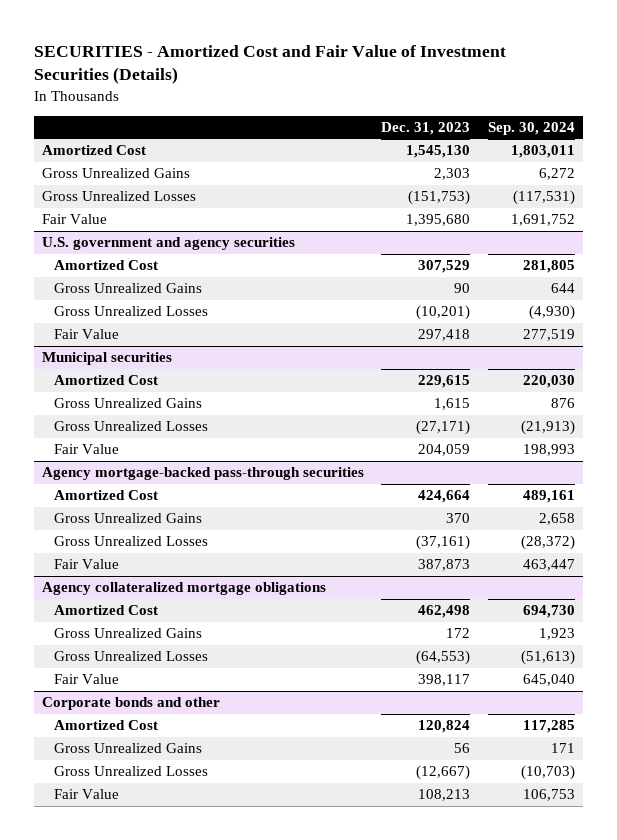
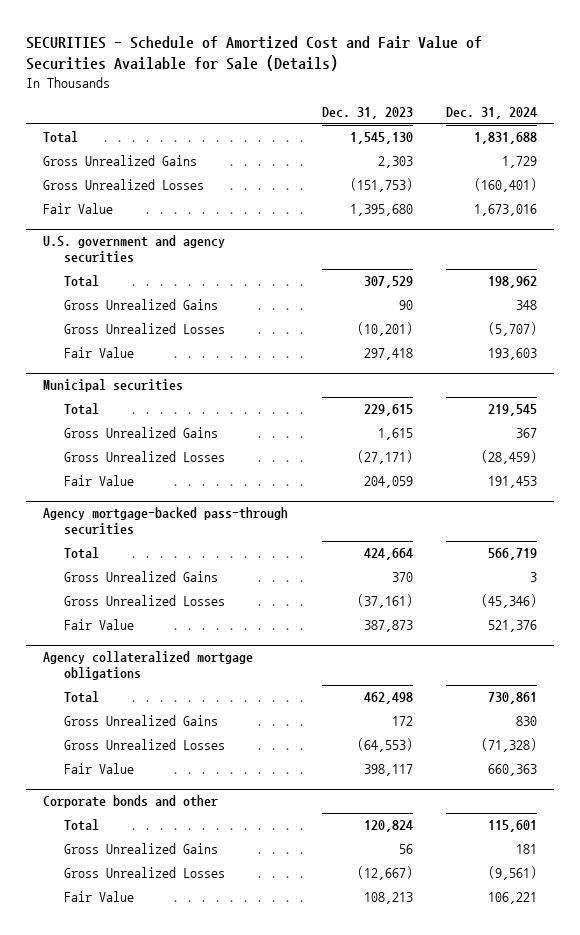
- SECURITIES - Amortized Cost and Fair Value of Investment Securities (Details)
+ SECURITIES - Schedule of Amortized Cost and Fair Value of Securities Available for Sale (Details)
- | Dec. 31, 2023 | Sep. 30, 2024
+ | Dec. 31, 2023 | Dec. 31, 2024
- Amortized Cost | 1,545,130 | 1,803,011
+ Total | 1,545,130 | 1,831,688
@ U.S. government and agency securities
- Amortized Cost | 307,529 | 281,805
+ Total | 307,529 | 198,962
@ Municipal securities
- Amortized Cost | 229,615 | 220,030
+ Total | 229,615 | 219,545
@ Agency mortgage-backed pass-through securities
- Amortized Cost | 424,664 | 489,161
+ Total | 424,664 | 566,719
@ Agency collateralized mortgage obligations
- Amortized Cost | 462,498 | 694,730
+ Total | 462,498 | 730,861
@ Corporate bonds and other
- Amortized Cost | 120,824 | 117,285
+ Total | 120,824 | 115,601

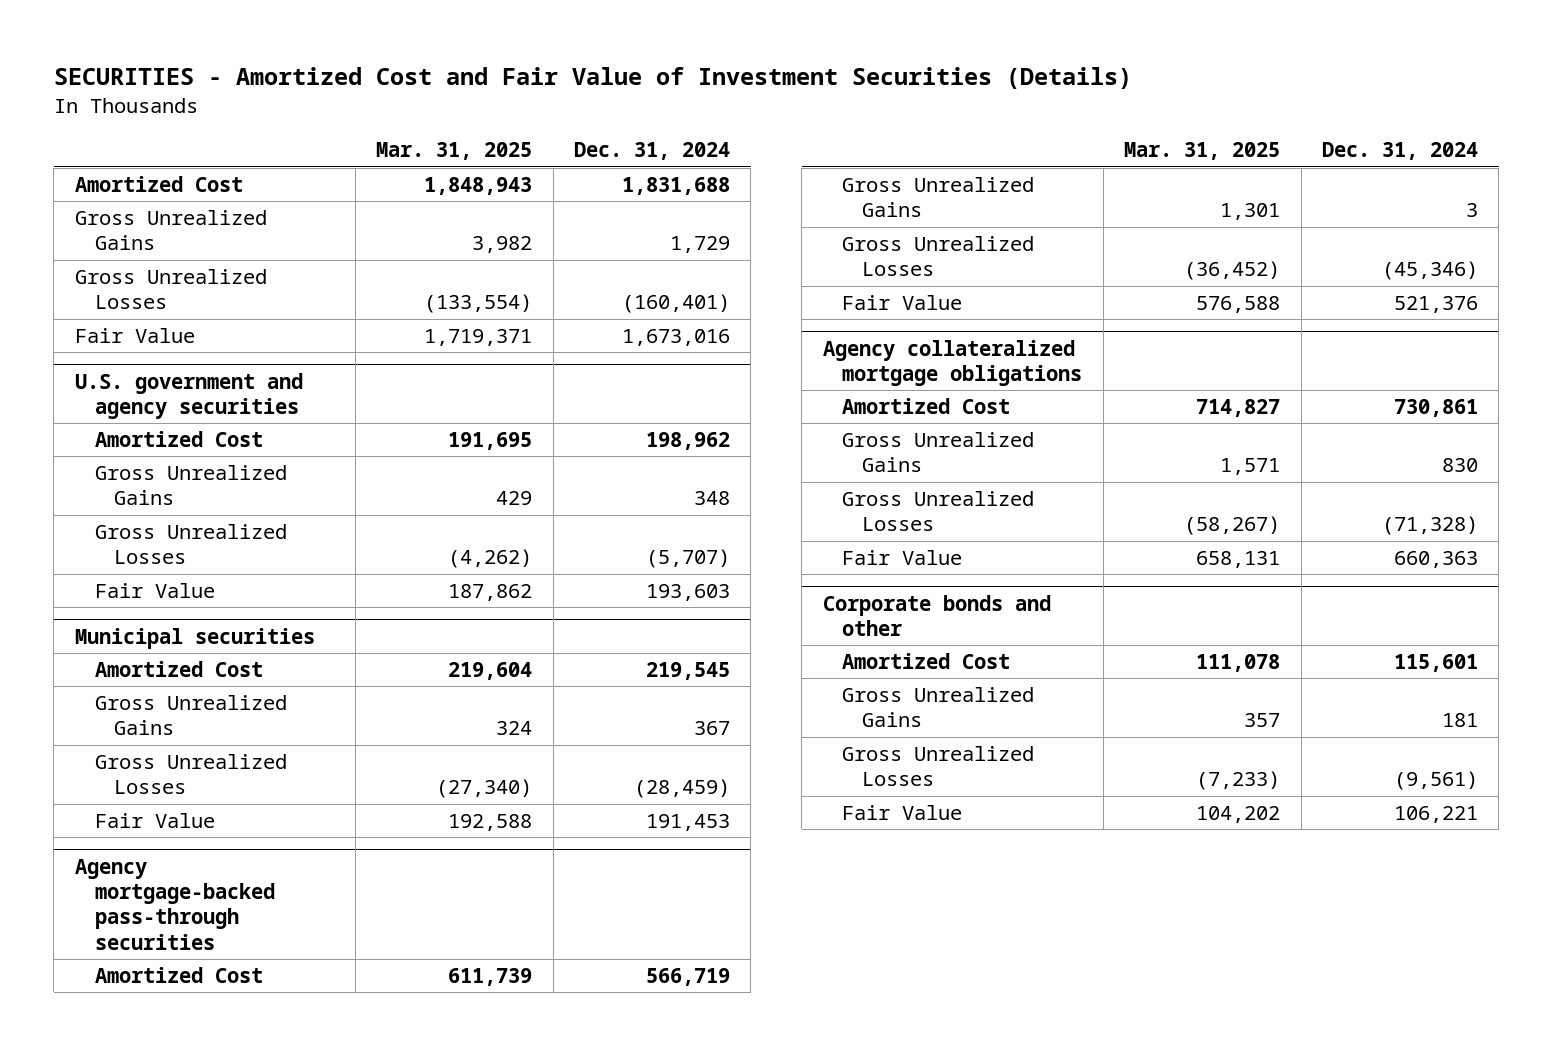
- SECURITIES - Schedule of Amortized Cost and Fair Value of Securities Available for Sale (Details)
+ SECURITIES - Amortized Cost and Fair Value of Investment Securities (Details)
- | Dec. 31, 2023 | Dec. 31, 2024
+ | Mar. 31, 2025 | Dec. 31, 2024
- Total | 1,545,130 | 1,831,688
+ Amortized Cost | 1,848,943 | 1,831,688
@ U.S. government and agency securities
- Total | 307,529 | 198,962
+ Amortized Cost | 191,695 | 198,962
@ Municipal securities
- Total | 229,615 | 219,545
+ Amortized Cost | 219,604 | 219,545
@ Agency mortgage-backed pass-through securities
- Total | 424,664 | 566,719
+ Amortized Cost | 611,739 | 566,719
@ Agency collateralized mortgage obligations
- Total | 462,498 | 730,861
+ Amortized Cost | 714,827 | 730,861
@ Corporate bonds and other
- Total | 120,824 | 115,601
+ Amortized Cost | 111,078 | 115,601

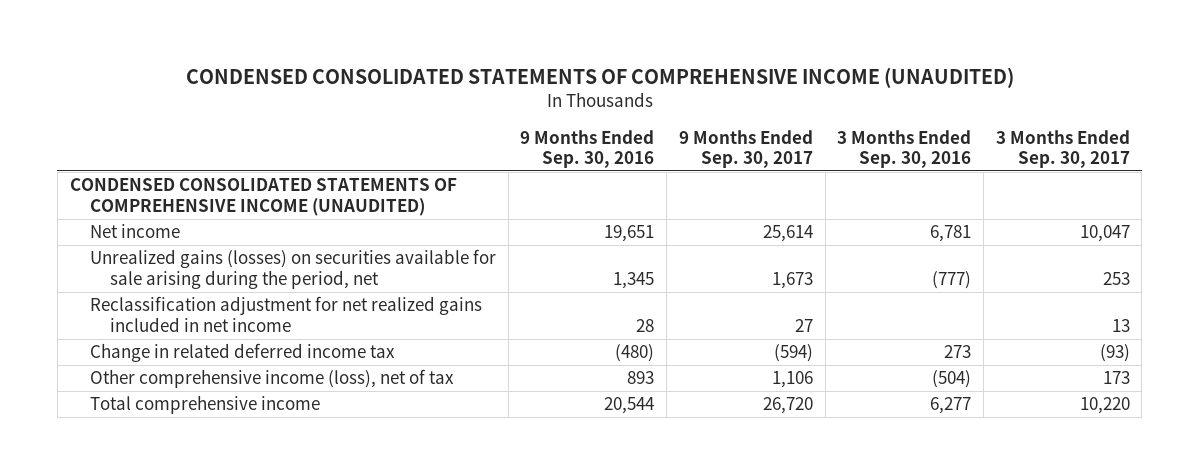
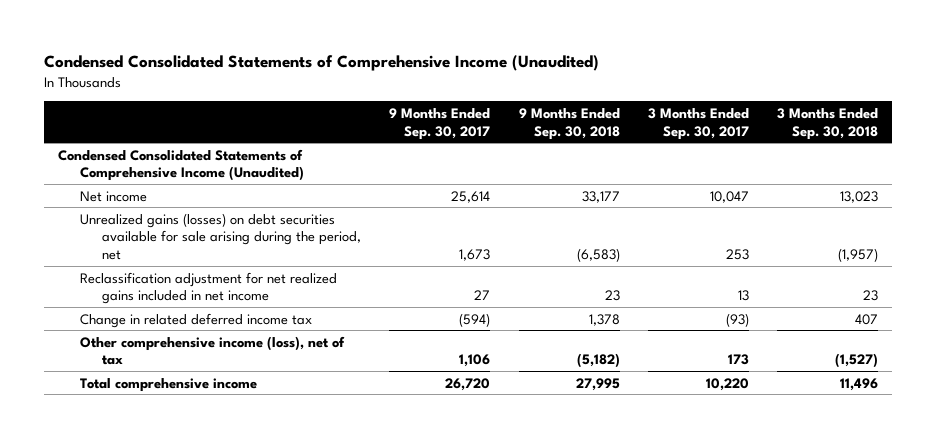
- CONDENSED CONSOLIDATED STATEMENTS OF COMPREHENSIVE INCOME (UNAUDITED)
+ Condensed Consolidated Statements of Comprehensive Income (Unaudited)
- | 9 Months Ended Sep. 30, 2016 | 9 Months Ended Sep. 30, 2017 | 3 Months Ended Sep. 30, 2016 | 3 Months Ended Sep. 30, 2017
+ | 9 Months Ended Sep. 30, 2017 | 9 Months Ended Sep. 30, 2018 | 3 Months Ended Sep. 30, 2017 | 3 Months Ended Sep. 30, 2018
- CONDENSED CONSOLIDATED STATEMENTS OF COMPREHENSIVE INCOME (UNAUDITED)
+ Condensed Consolidated Statements of Comprehensive Income (Unaudited)
- Unrealized gains (losses) on securities available for sale arising during the period, net | 1,345 | 1,673 | (777) | 253
+ Unrealized gains (losses) on debt securities available for sale arising during the period, net | 1,673 | (6,583) | 253 | (1,957)

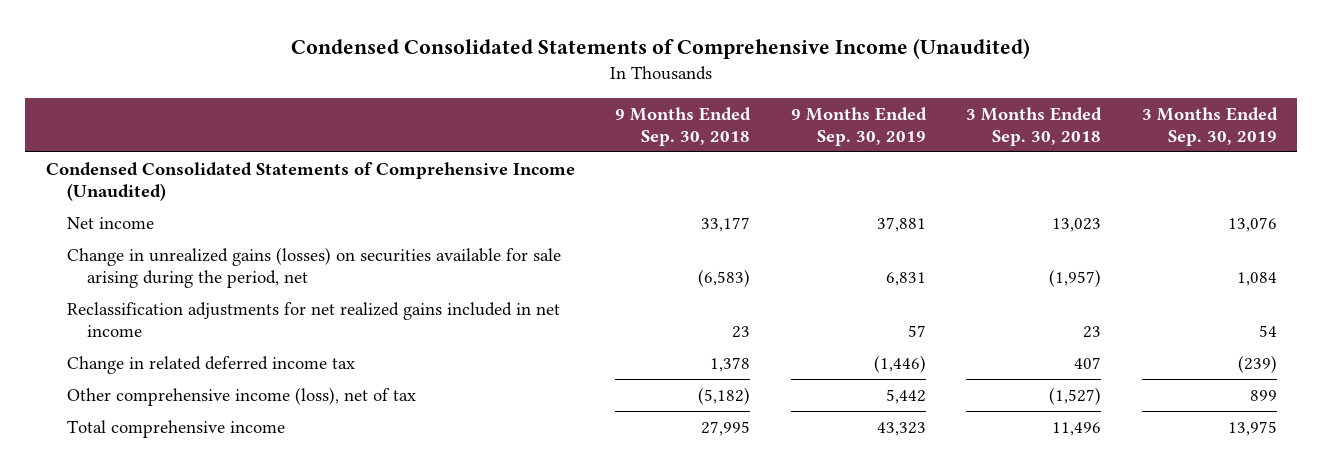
- | 9 Months Ended Sep. 30, 2017 | 9 Months Ended Sep. 30, 2018 | 3 Months Ended Sep. 30, 2017 | 3 Months Ended Sep. 30, 2018
+ | 9 Months Ended Sep. 30, 2018 | 9 Months Ended Sep. 30, 2019 | 3 Months Ended Sep. 30, 2018 | 3 Months Ended Sep. 30, 2019
- Unrealized gains (losses) on debt securities available for sale arising during the period, net | 1,673 | (6,583) | 253 | (1,957)
- Reclassification adjustment for net realized gains included in net income | 27 | 23 | 13 | 23
+ Change in unrealized gains (losses) on securities available for sale arising during the period, net | (6,583) | 6,831 | (1,957) | 1,084
+ Reclassification adjustments for net realized gains included in net income | 23 | 57 | 23 | 54

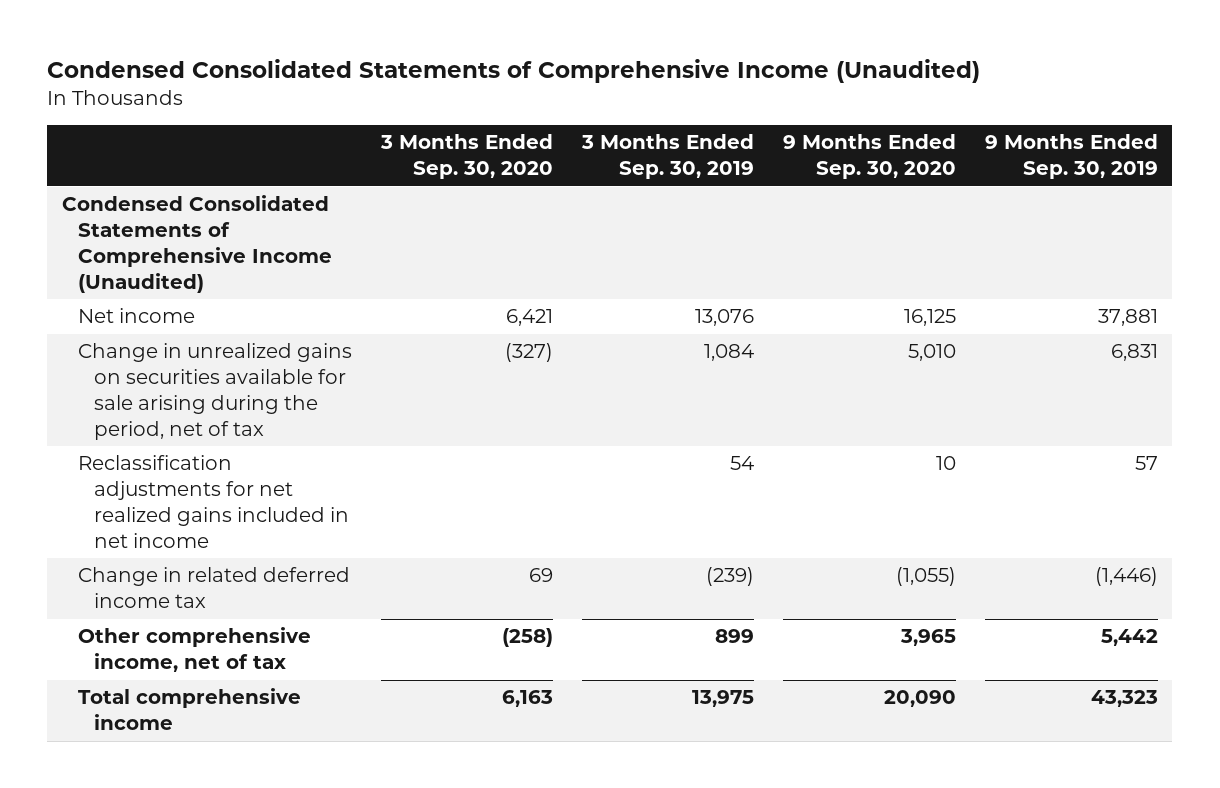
- | 9 Months Ended Sep. 30, 2018 | 9 Months Ended Sep. 30, 2019 | 3 Months Ended Sep. 30, 2018 | 3 Months Ended Sep. 30, 2019
+ | 3 Months Ended Sep. 30, 2020 | 3 Months Ended Sep. 30, 2019 | 9 Months Ended Sep. 30, 2020 | 9 Months Ended Sep. 30, 2019
- Change in unrealized gains (losses) on securities available for sale arising during the period, net | (6,583) | 6,831 | (1,957) | 1,084
+ Change in unrealized gains on securities available for sale arising during the period, net of tax | (327) | 1,084 | 5,010 | 6,831
- Other comprehensive income (loss), net of tax | (5,182) | 5,442 | (1,527) | 899
+ Other comprehensive income, net of tax | (258) | 899 | 3,965 | 5,442

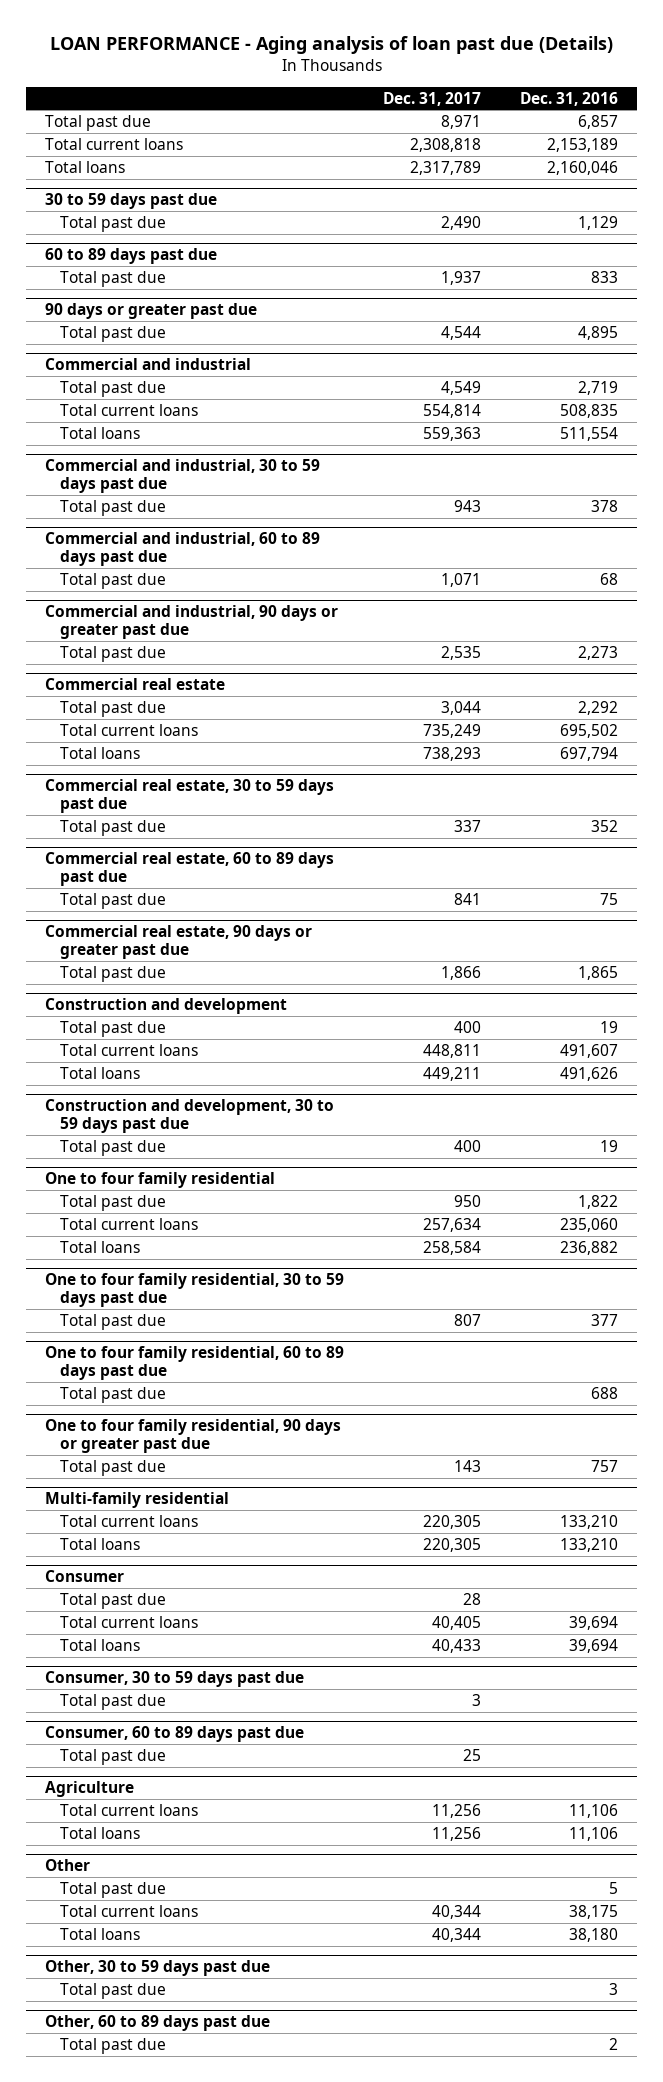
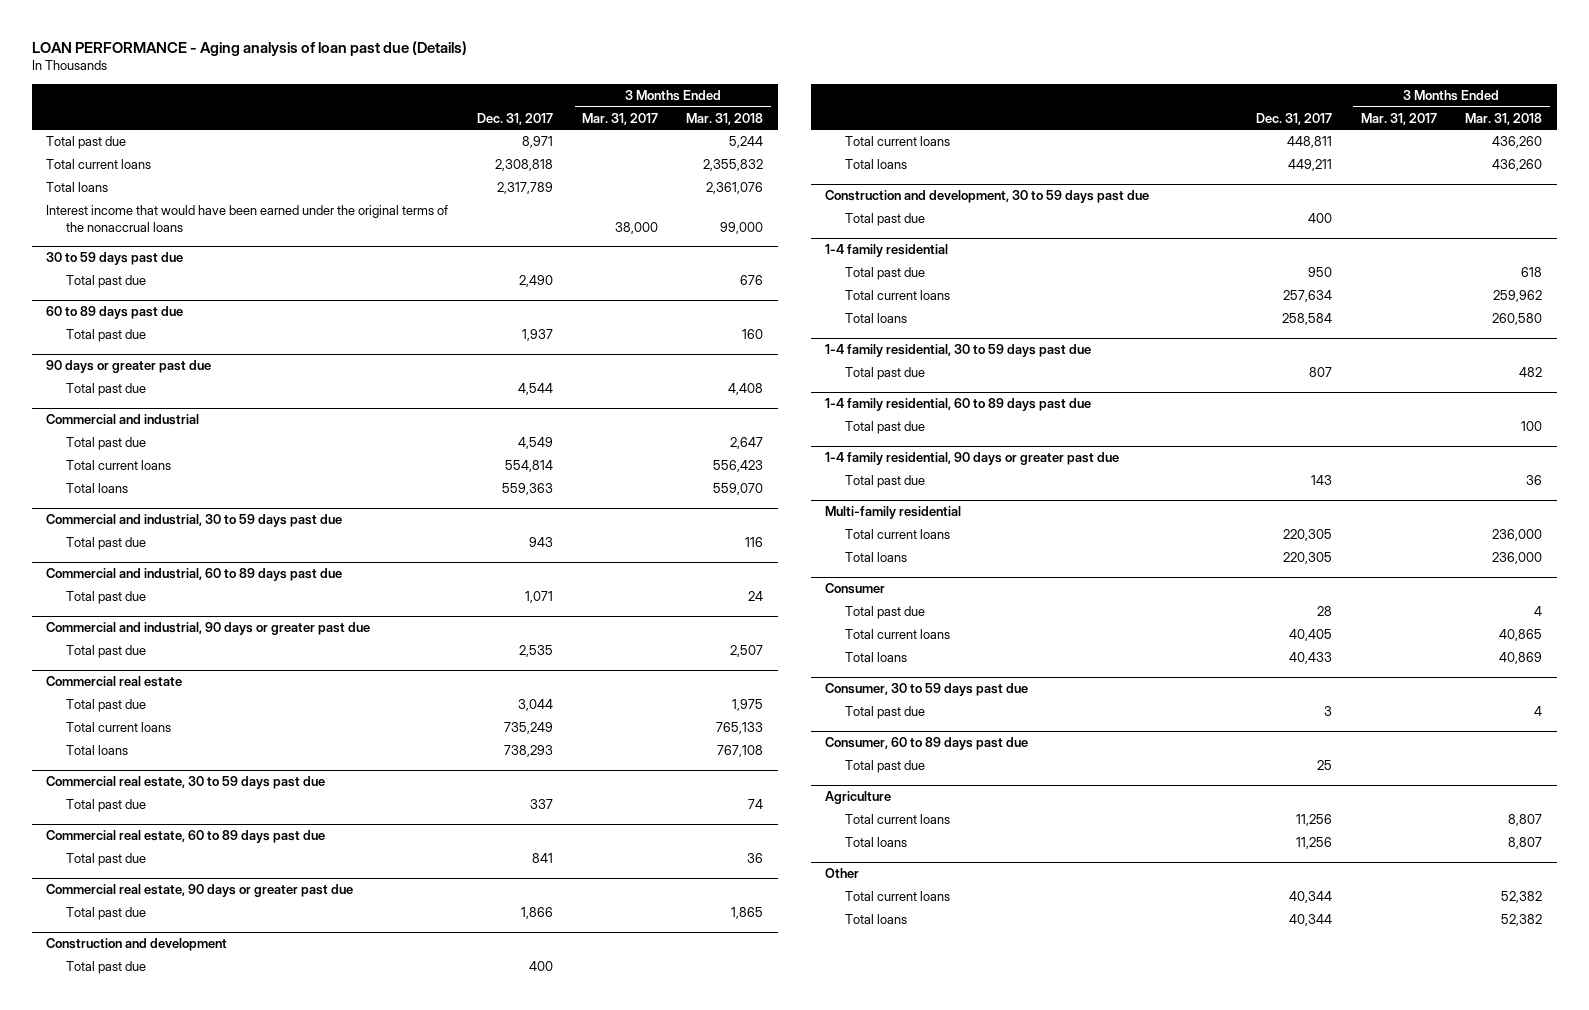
- | Dec. 31, 2017 | Dec. 31, 2016
+ | Dec. 31, 2017 | 3 Months Ended Mar. 31, 2017 | 3 Months Ended Mar. 31, 2018
+ Interest income that would have been earned under the original terms of the nonaccrual loans | | 38,000 | 99,000
- One to four family residential
+ 1-4 family residential
- One to four family residential, 30 to 59 days past due
+ 1-4 family residential, 30 to 59 days past due
- One to four family residential, 60 to 89 days past due
+ 1-4 family residential, 60 to 89 days past due
- One to four family residential, 90 days or greater past due
+ 1-4 family residential, 90 days or greater past due
@ Other
- Total past due | | 5
- Other, 30 to 59 days past due
- Total past due | | 3
- Other, 60 to 89 days past due
- Total past due | | 2

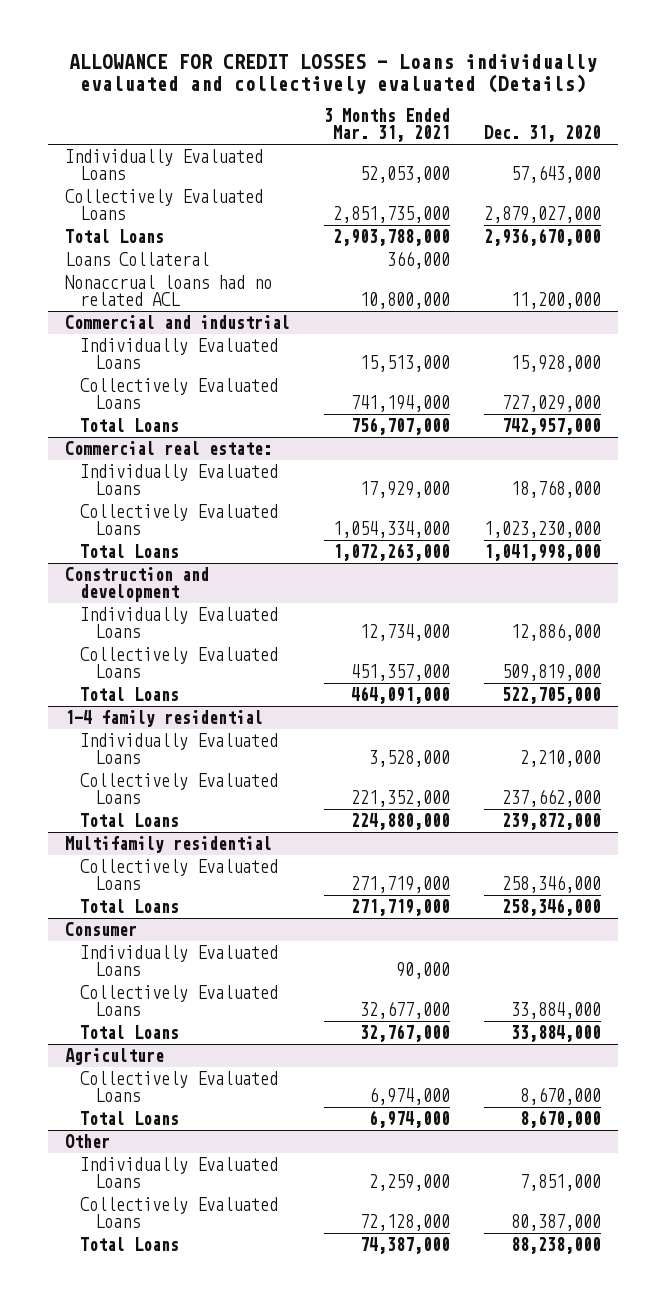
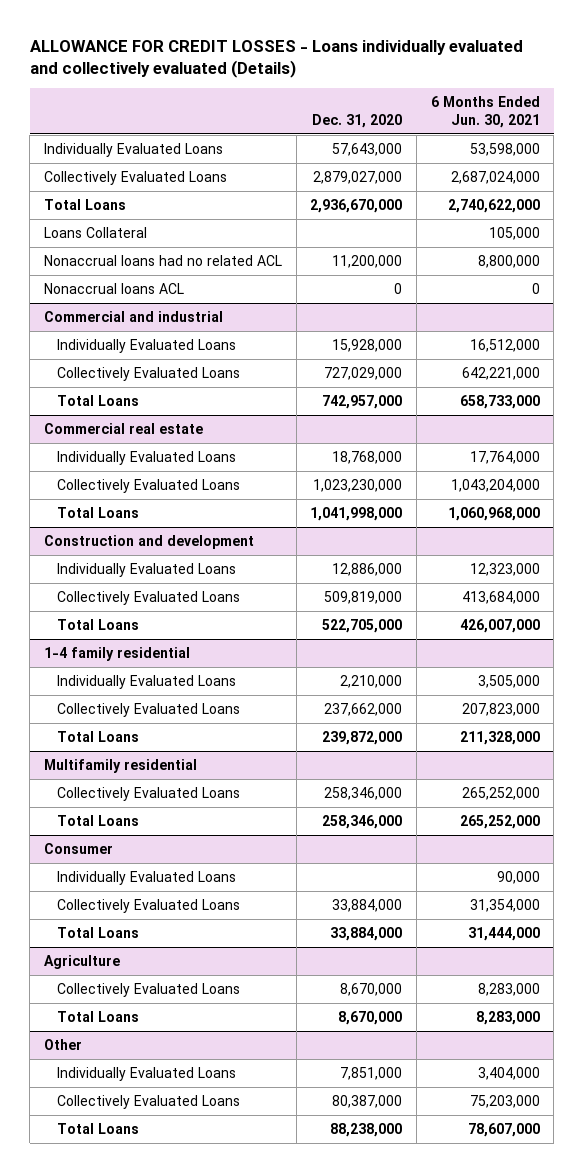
- | 3 Months Ended Mar. 31, 2021 | Dec. 31, 2020
+ | Dec. 31, 2020 | 6 Months Ended Jun. 30, 2021
+ Nonaccrual loans ACL | 0 | 0
- Commercial real estate:
+ Commercial real estate

